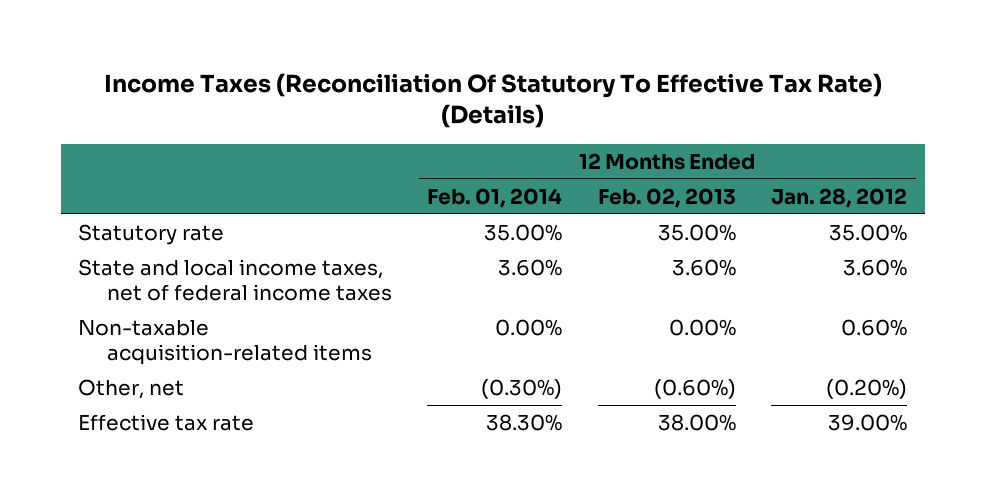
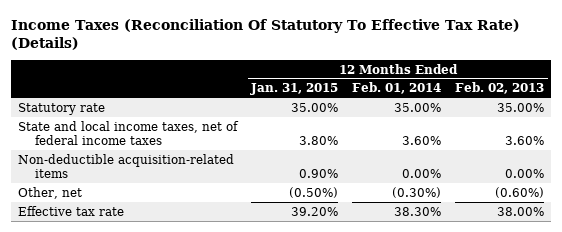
- | 12 Months Ended Feb. 01, 2014 | 12 Months Ended Feb. 02, 2013 | 12 Months Ended Jan. 28, 2012
+ | 12 Months Ended Jan. 31, 2015 | 12 Months Ended Feb. 01, 2014 | 12 Months Ended Feb. 02, 2013
- Non-taxable acquisition-related items | 0.00% | 0.00% | 0.60%
+ Non-deductible acquisition-related items | 0.90% | 0.00% | 0.00%

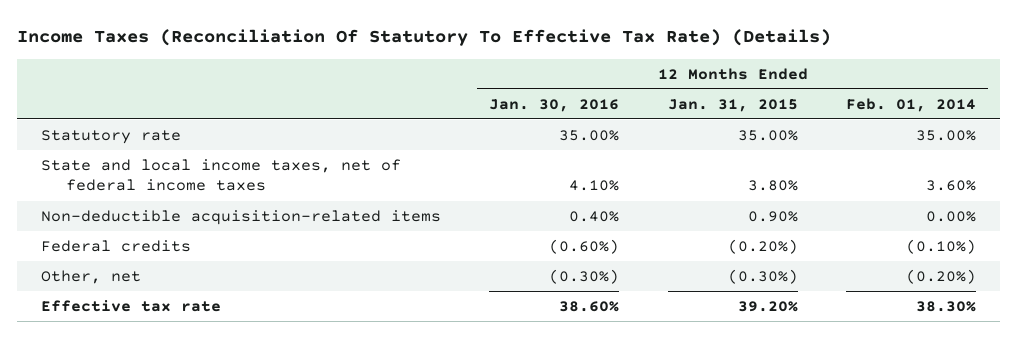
- | 12 Months Ended Jan. 31, 2015 | 12 Months Ended Feb. 01, 2014 | 12 Months Ended Feb. 02, 2013
+ | 12 Months Ended Jan. 30, 2016 | 12 Months Ended Jan. 31, 2015 | 12 Months Ended Feb. 01, 2014
- Other, net | (0.50%) | (0.30%) | (0.60%)
+ Federal credits | (0.60%) | (0.20%) | (0.10%)
+ Other, net | (0.30%) | (0.30%) | (0.20%)

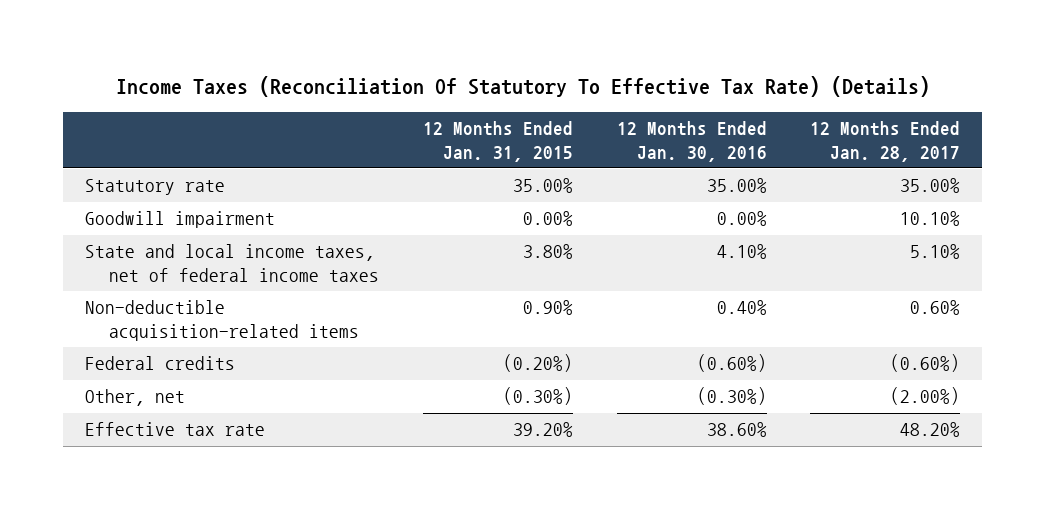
- | 12 Months Ended Jan. 30, 2016 | 12 Months Ended Jan. 31, 2015 | 12 Months Ended Feb. 01, 2014
+ | 12 Months Ended Jan. 31, 2015 | 12 Months Ended Jan. 30, 2016 | 12 Months Ended Jan. 28, 2017
+ Goodwill impairment | 0.00% | 0.00% | 10.10%

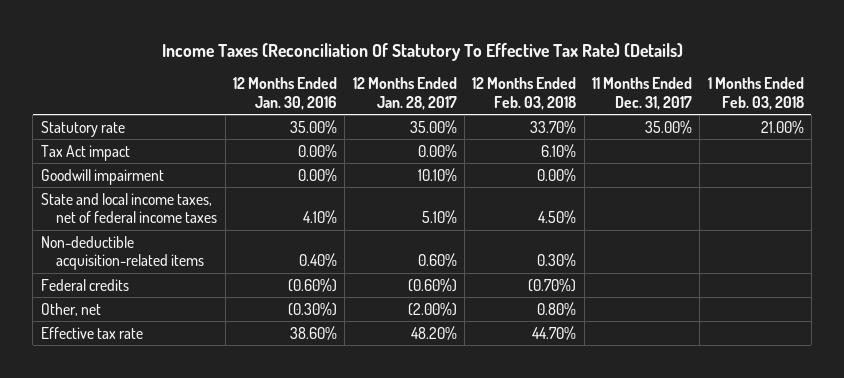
- | 12 Months Ended Jan. 31, 2015 | 12 Months Ended Jan. 30, 2016 | 12 Months Ended Jan. 28, 2017
+ | 12 Months Ended Jan. 30, 2016 | 12 Months Ended Jan. 28, 2017 | 12 Months Ended Feb. 03, 2018 | 11 Months Ended Dec. 31, 2017 | 1 Months Ended Feb. 03, 2018
+ Tax Act impact | 0.00% | 0.00% | 6.10% | |

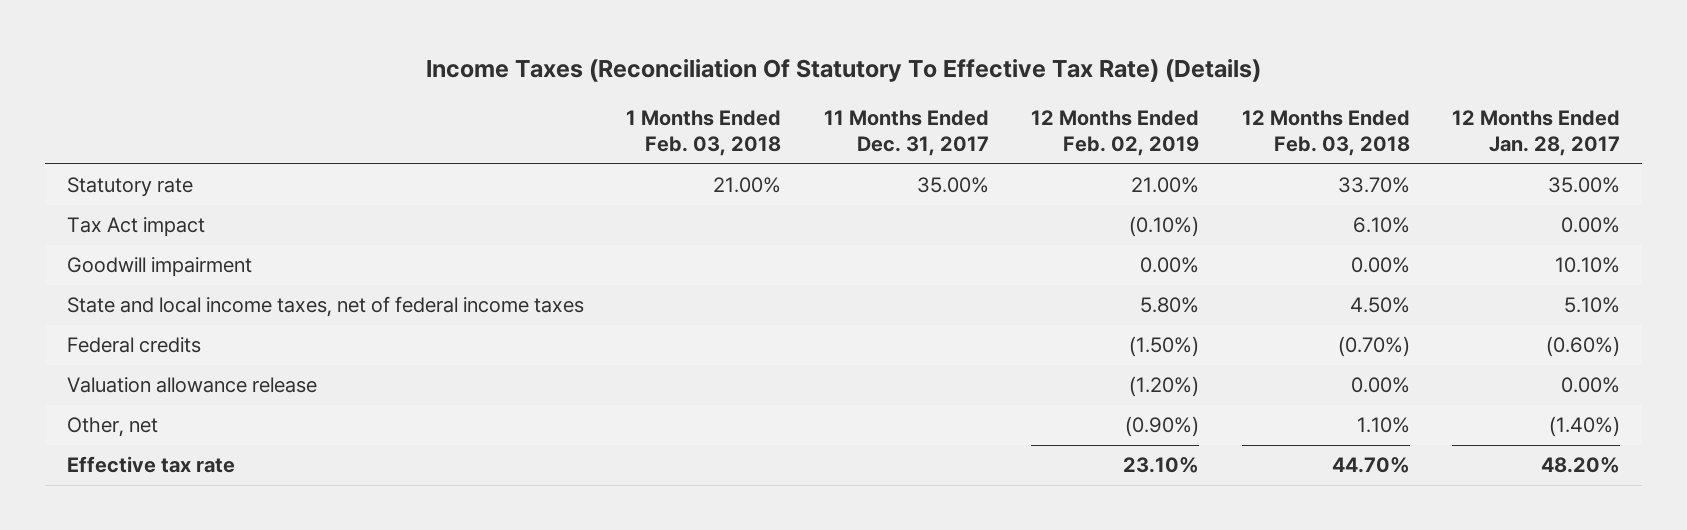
- | 12 Months Ended Jan. 30, 2016 | 12 Months Ended Jan. 28, 2017 | 12 Months Ended Feb. 03, 2018 | 11 Months Ended Dec. 31, 2017 | 1 Months Ended Feb. 03, 2018
+ | 1 Months Ended Feb. 03, 2018 | 11 Months Ended Dec. 31, 2017 | 12 Months Ended Feb. 02, 2019 | 12 Months Ended Feb. 03, 2018 | 12 Months Ended Jan. 28, 2017
- Non-deductible acquisition-related items | 0.40% | 0.60% | 0.30% | |
- Other, net | (0.30%) | (2.00%) | 0.80% | |
+ Valuation allowance release | | | (1.20%) | 0.00% | 0.00%
+ Other, net | | | (0.90%) | 1.10% | (1.40%)

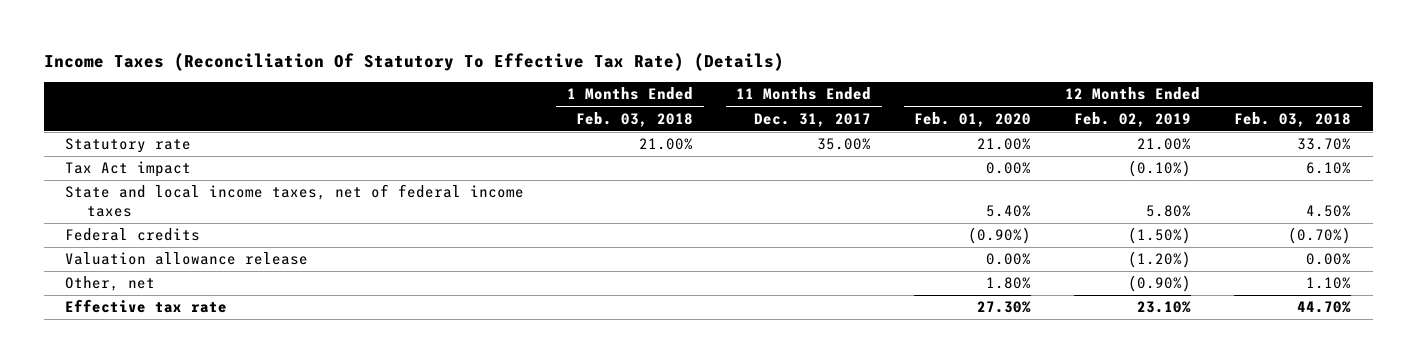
- | 1 Months Ended Feb. 03, 2018 | 11 Months Ended Dec. 31, 2017 | 12 Months Ended Feb. 02, 2019 | 12 Months Ended Feb. 03, 2018 | 12 Months Ended Jan. 28, 2017
+ | 1 Months Ended Feb. 03, 2018 | 11 Months Ended Dec. 31, 2017 | 12 Months Ended Feb. 01, 2020 | 12 Months Ended Feb. 02, 2019 | 12 Months Ended Feb. 03, 2018
- Goodwill impairment | | | 0.00% | 0.00% | 10.10%

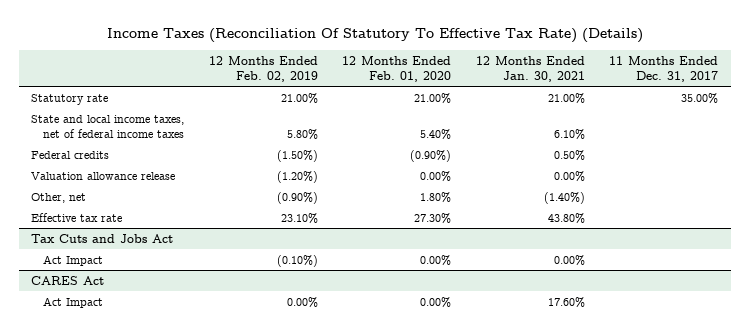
- | 1 Months Ended Feb. 03, 2018 | 11 Months Ended Dec. 31, 2017 | 12 Months Ended Feb. 01, 2020 | 12 Months Ended Feb. 02, 2019 | 12 Months Ended Feb. 03, 2018
+ | 12 Months Ended Feb. 02, 2019 | 12 Months Ended Feb. 01, 2020 | 12 Months Ended Jan. 30, 2021 | 11 Months Ended Dec. 31, 2017
- Tax Act impact | | | 0.00% | (0.10%) | 6.10%
+ Tax Cuts and Jobs Act
+ Act Impact | (0.10%) | 0.00% | 0.00% |
+ CARES Act
+ Act Impact | 0.00% | 0.00% | 17.60% |

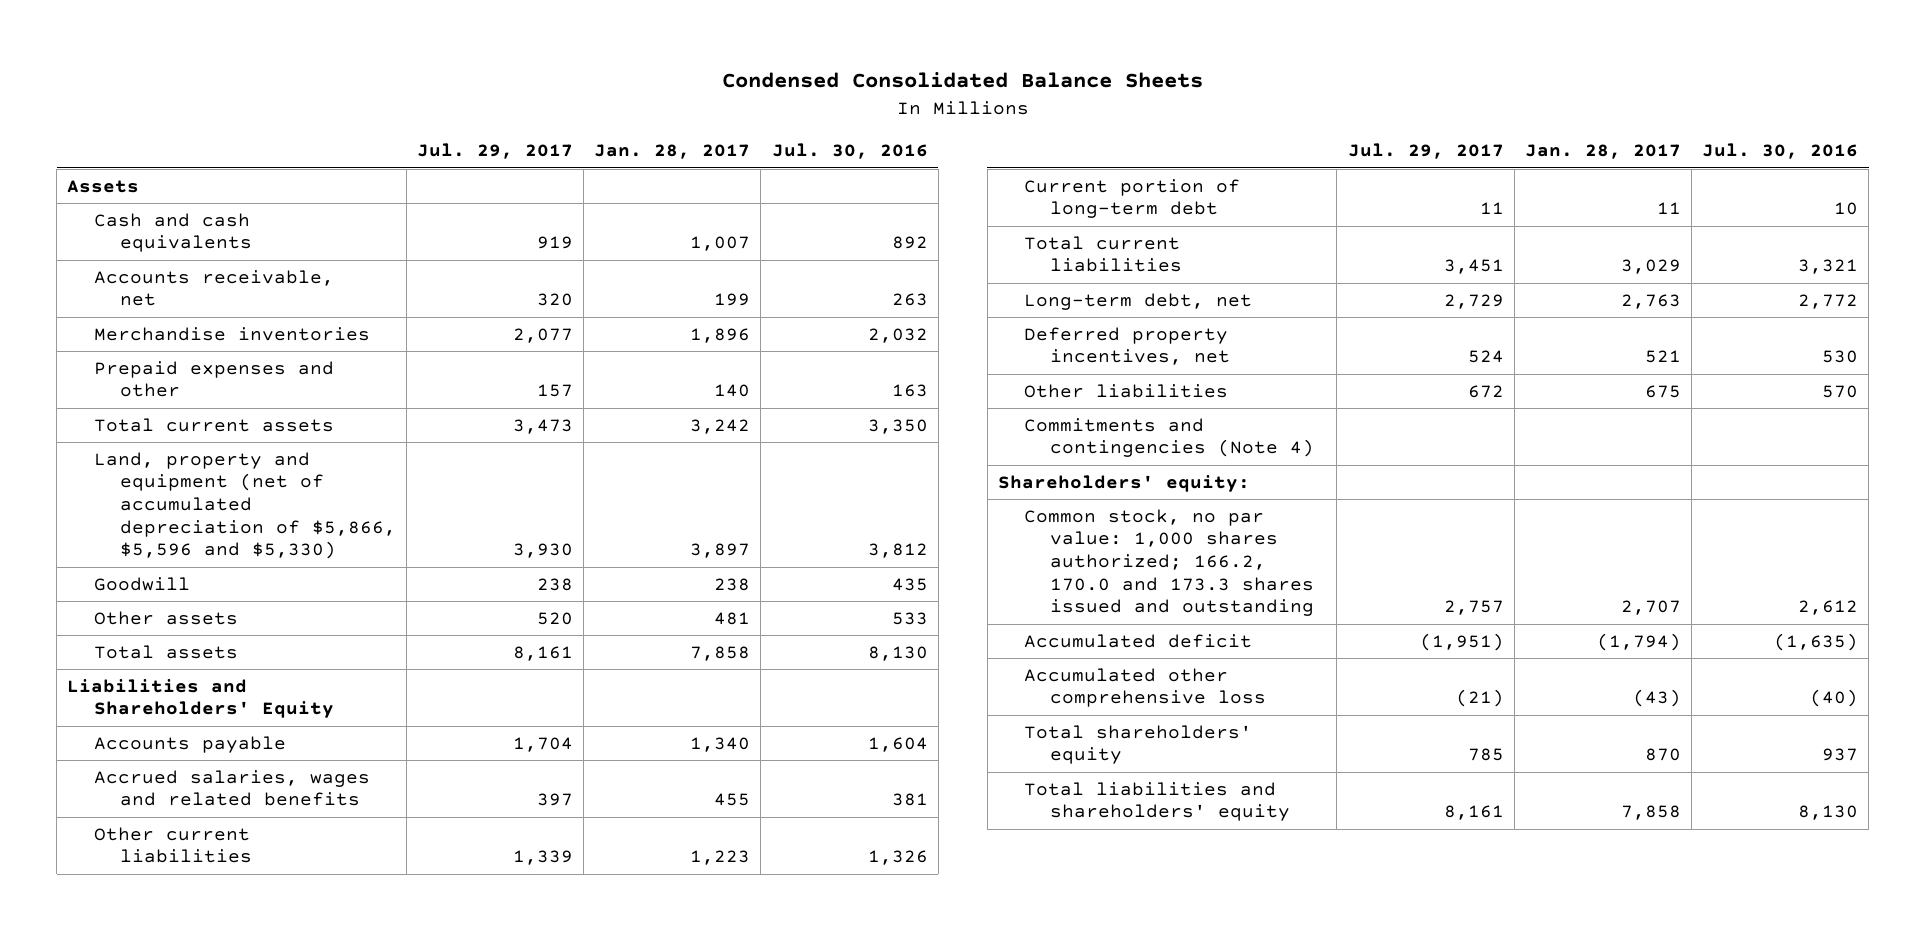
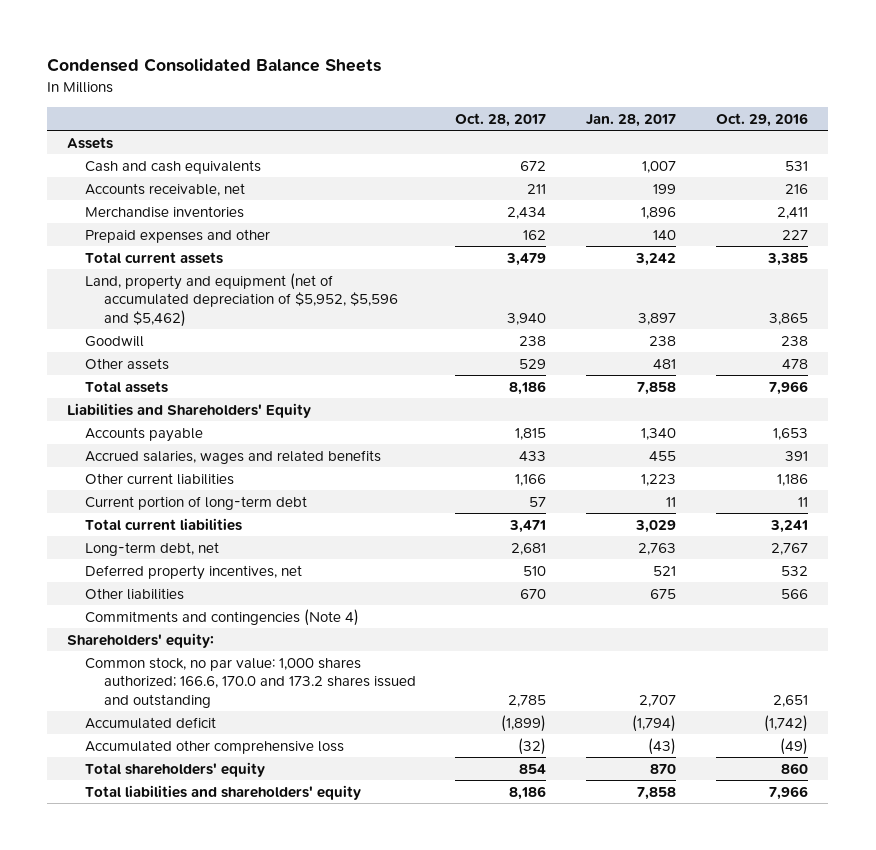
- | Jul. 29, 2017 | Jan. 28, 2017 | Jul. 30, 2016
+ | Oct. 28, 2017 | Jan. 28, 2017 | Oct. 29, 2016
- Land, property and equipment (net of accumulated depreciation of $5,866, $5,596 and $5,330) | 3,930 | 3,897 | 3,812
+ Land, property and equipment (net of accumulated depreciation of $5,952, $5,596 and $5,462) | 3,940 | 3,897 | 3,865
- Common stock, no par value: 1,000 shares authorized; 166.2, 170.0 and 173.3 shares issued and outstanding | 2,757 | 2,707 | 2,612
+ Common stock, no par value: 1,000 shares authorized; 166.6, 170.0 and 173.2 shares issued and outstanding | 2,785 | 2,707 | 2,651

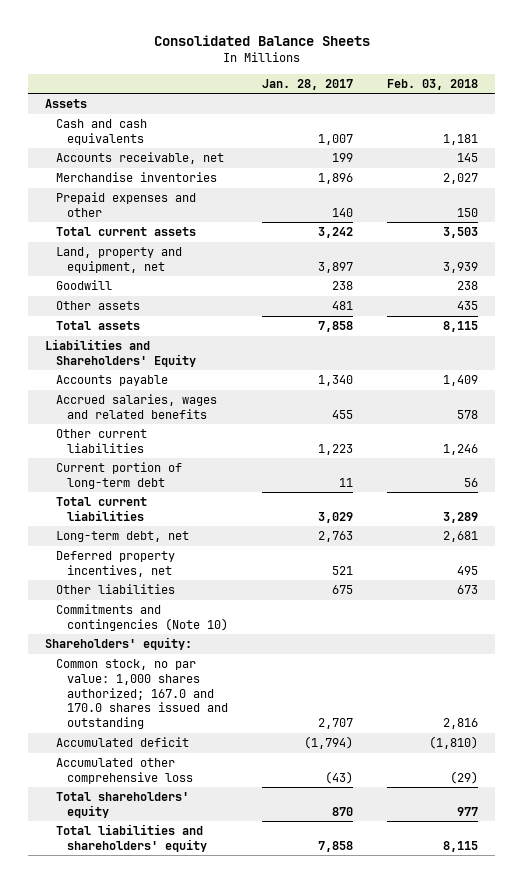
- Condensed Consolidated Balance Sheets
+ Consolidated Balance Sheets
- | Oct. 28, 2017 | Jan. 28, 2017 | Oct. 29, 2016
+ | Jan. 28, 2017 | Feb. 03, 2018
- Land, property and equipment (net of accumulated depreciation of $5,952, $5,596 and $5,462) | 3,940 | 3,897 | 3,865
+ Land, property and equipment, net | 3,897 | 3,939
- Commitments and contingencies (Note 4)
+ Commitments and contingencies (Note 10)
- Common stock, no par value: 1,000 shares authorized; 166.6, 170.0 and 173.2 shares issued and outstanding | 2,785 | 2,707 | 2,651
+ Common stock, no par value: 1,000 shares authorized; 167.0 and 170.0 shares issued and outstanding | 2,707 | 2,816

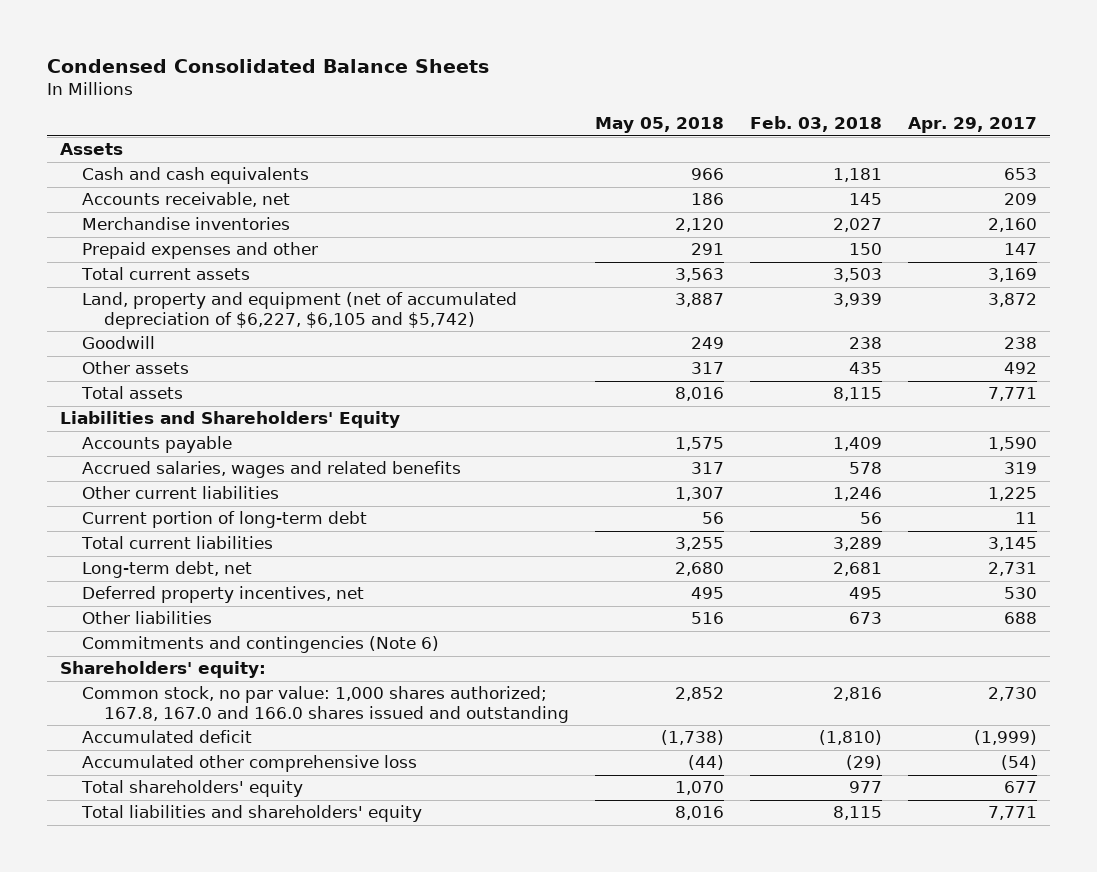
- Consolidated Balance Sheets
+ Condensed Consolidated Balance Sheets
- | Jan. 28, 2017 | Feb. 03, 2018
+ | May 05, 2018 | Feb. 03, 2018 | Apr. 29, 2017
- Land, property and equipment, net | 3,897 | 3,939
+ Land, property and equipment (net of accumulated depreciation of $6,227, $6,105 and $5,742) | 3,887 | 3,939 | 3,872
- Commitments and contingencies (Note 10)
+ Commitments and contingencies (Note 6)
- Common stock, no par value: 1,000 shares authorized; 167.0 and 170.0 shares issued and outstanding | 2,707 | 2,816
+ Common stock, no par value: 1,000 shares authorized; 167.8, 167.0 and 166.0 shares issued and outstanding | 2,852 | 2,816 | 2,730

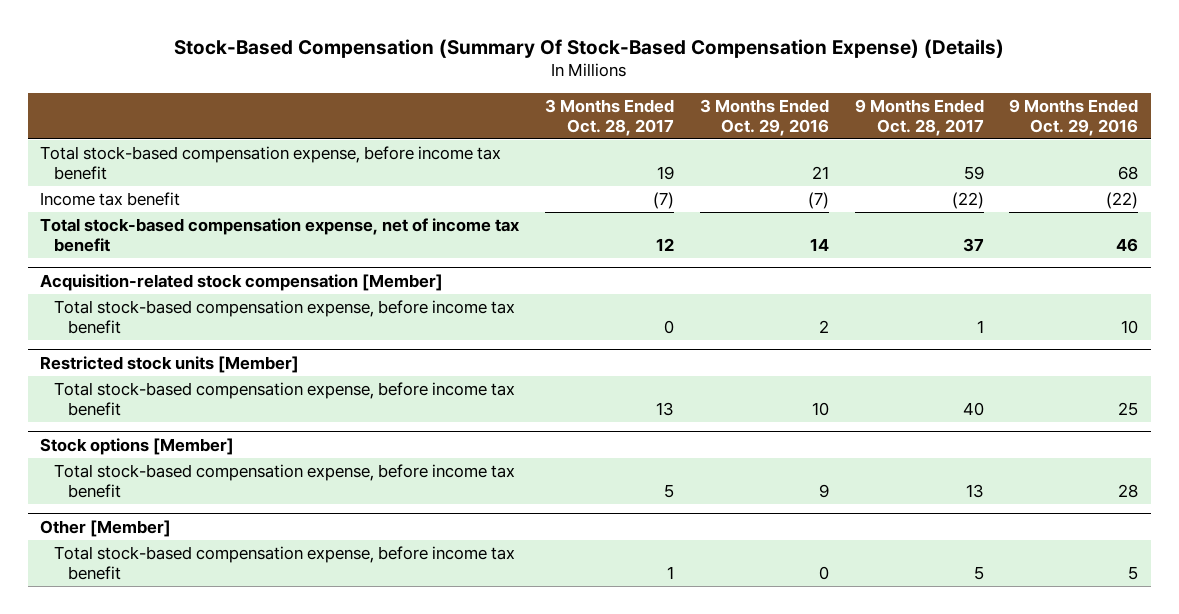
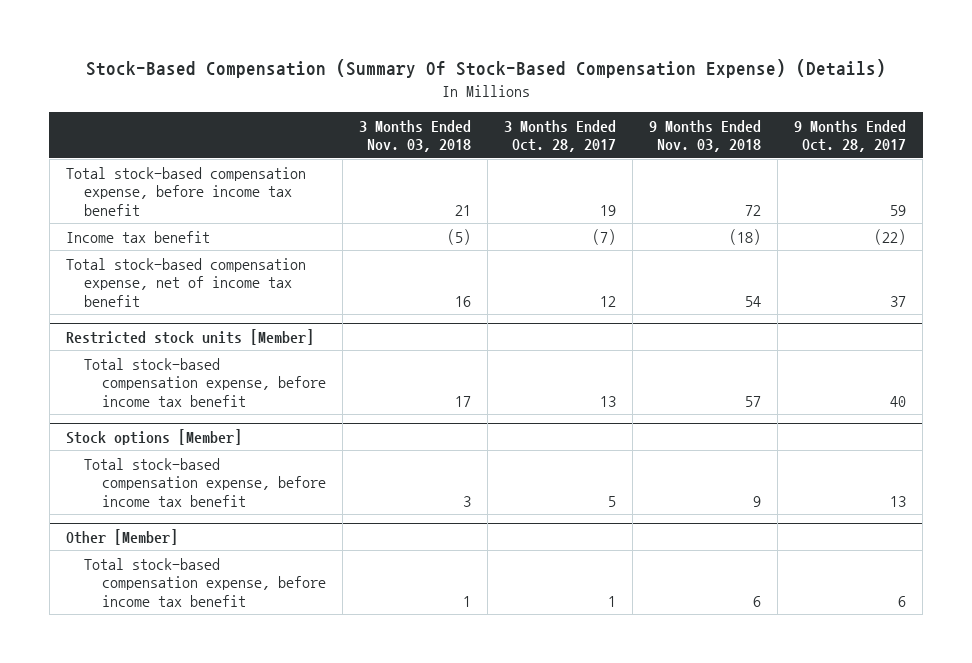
- | 3 Months Ended Oct. 28, 2017 | 3 Months Ended Oct. 29, 2016 | 9 Months Ended Oct. 28, 2017 | 9 Months Ended Oct. 29, 2016
+ | 3 Months Ended Nov. 03, 2018 | 3 Months Ended Oct. 28, 2017 | 9 Months Ended Nov. 03, 2018 | 9 Months Ended Oct. 28, 2017
- Acquisition-related stock compensation [Member]
- Total stock-based compensation expense, before income tax benefit | 0 | 2 | 1 | 10
@ Other [Member]
- Total stock-based compensation expense, before income tax benefit | 1 | 0 | 5 | 5
+ Total stock-based compensation expense, before income tax benefit | 1 | 1 | 6 | 6

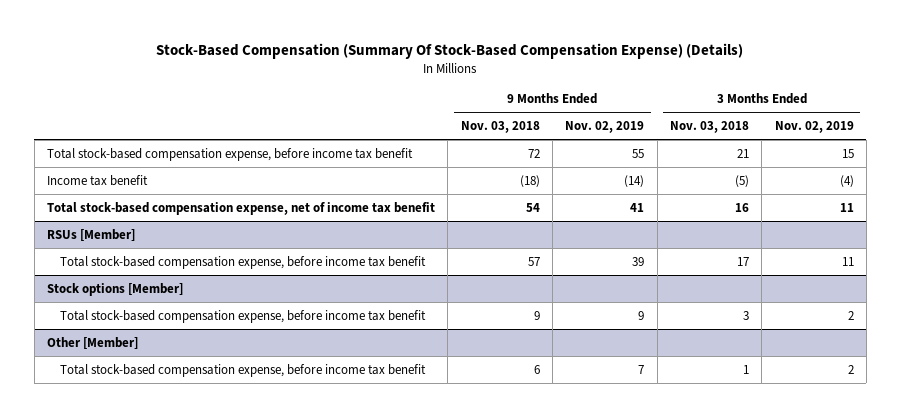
- | 3 Months Ended Nov. 03, 2018 | 3 Months Ended Oct. 28, 2017 | 9 Months Ended Nov. 03, 2018 | 9 Months Ended Oct. 28, 2017
+ | 9 Months Ended Nov. 03, 2018 | 9 Months Ended Nov. 02, 2019 | 3 Months Ended Nov. 03, 2018 | 3 Months Ended Nov. 02, 2019
- Restricted stock units [Member]
+ RSUs [Member]

